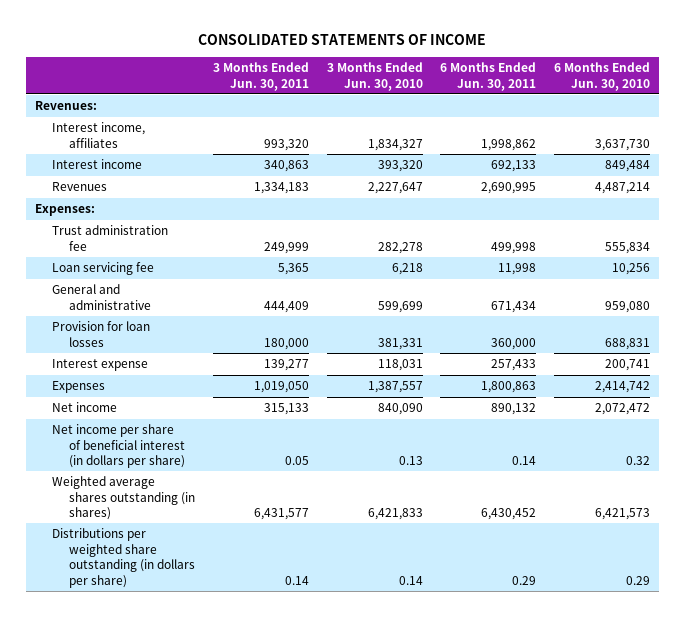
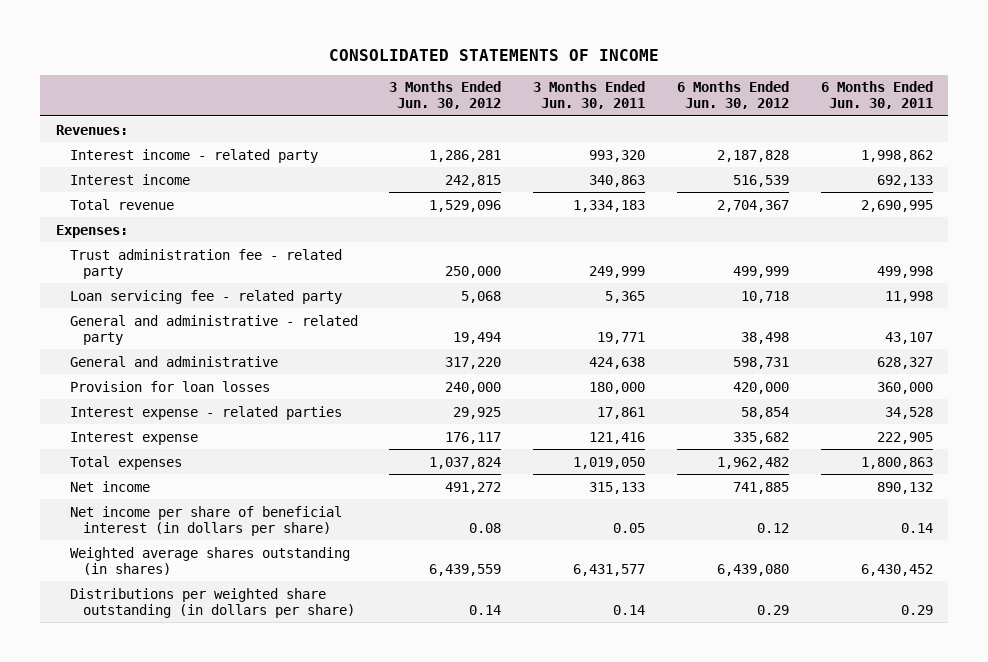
- | 3 Months Ended Jun. 30, 2011 | 3 Months Ended Jun. 30, 2010 | 6 Months Ended Jun. 30, 2011 | 6 Months Ended Jun. 30, 2010
+ | 3 Months Ended Jun. 30, 2012 | 3 Months Ended Jun. 30, 2011 | 6 Months Ended Jun. 30, 2012 | 6 Months Ended Jun. 30, 2011
- Interest income, affiliates | 993,320 | 1,834,327 | 1,998,862 | 3,637,730
+ Interest income - related party | 1,286,281 | 993,320 | 2,187,828 | 1,998,862
- Revenues | 1,334,183 | 2,227,647 | 2,690,995 | 4,487,214
+ Total revenue | 1,529,096 | 1,334,183 | 2,704,367 | 2,690,995
- Trust administration fee | 249,999 | 282,278 | 499,998 | 555,834
- Loan servicing fee | 5,365 | 6,218 | 11,998 | 10,256
- General and administrative | 444,409 | 599,699 | 671,434 | 959,080
+ Trust administration fee - related party | 250,000 | 249,999 | 499,999 | 499,998
+ Loan servicing fee - related party | 5,068 | 5,365 | 10,718 | 11,998
+ General and administrative - related party | 19,494 | 19,771 | 38,498 | 43,107
+ General and administrative | 317,220 | 424,638 | 598,731 | 628,327
- Interest expense | 139,277 | 118,031 | 257,433 | 200,741
- Expenses | 1,019,050 | 1,387,557 | 1,800,863 | 2,414,742
+ Interest expense - related parties | 29,925 | 17,861 | 58,854 | 34,528
+ Interest expense | 176,117 | 121,416 | 335,682 | 222,905
+ Total expenses | 1,037,824 | 1,019,050 | 1,962,482 | 1,800,863

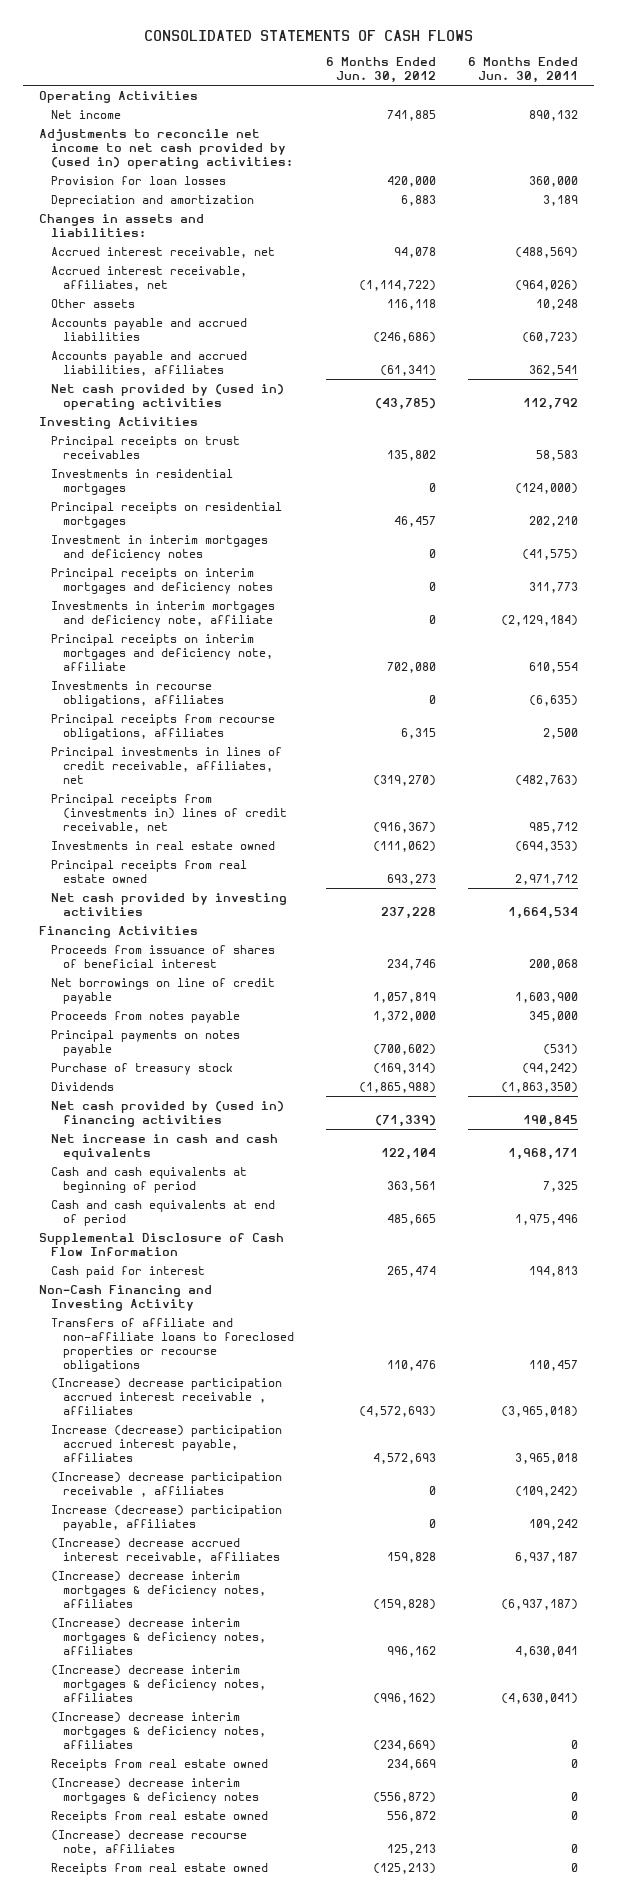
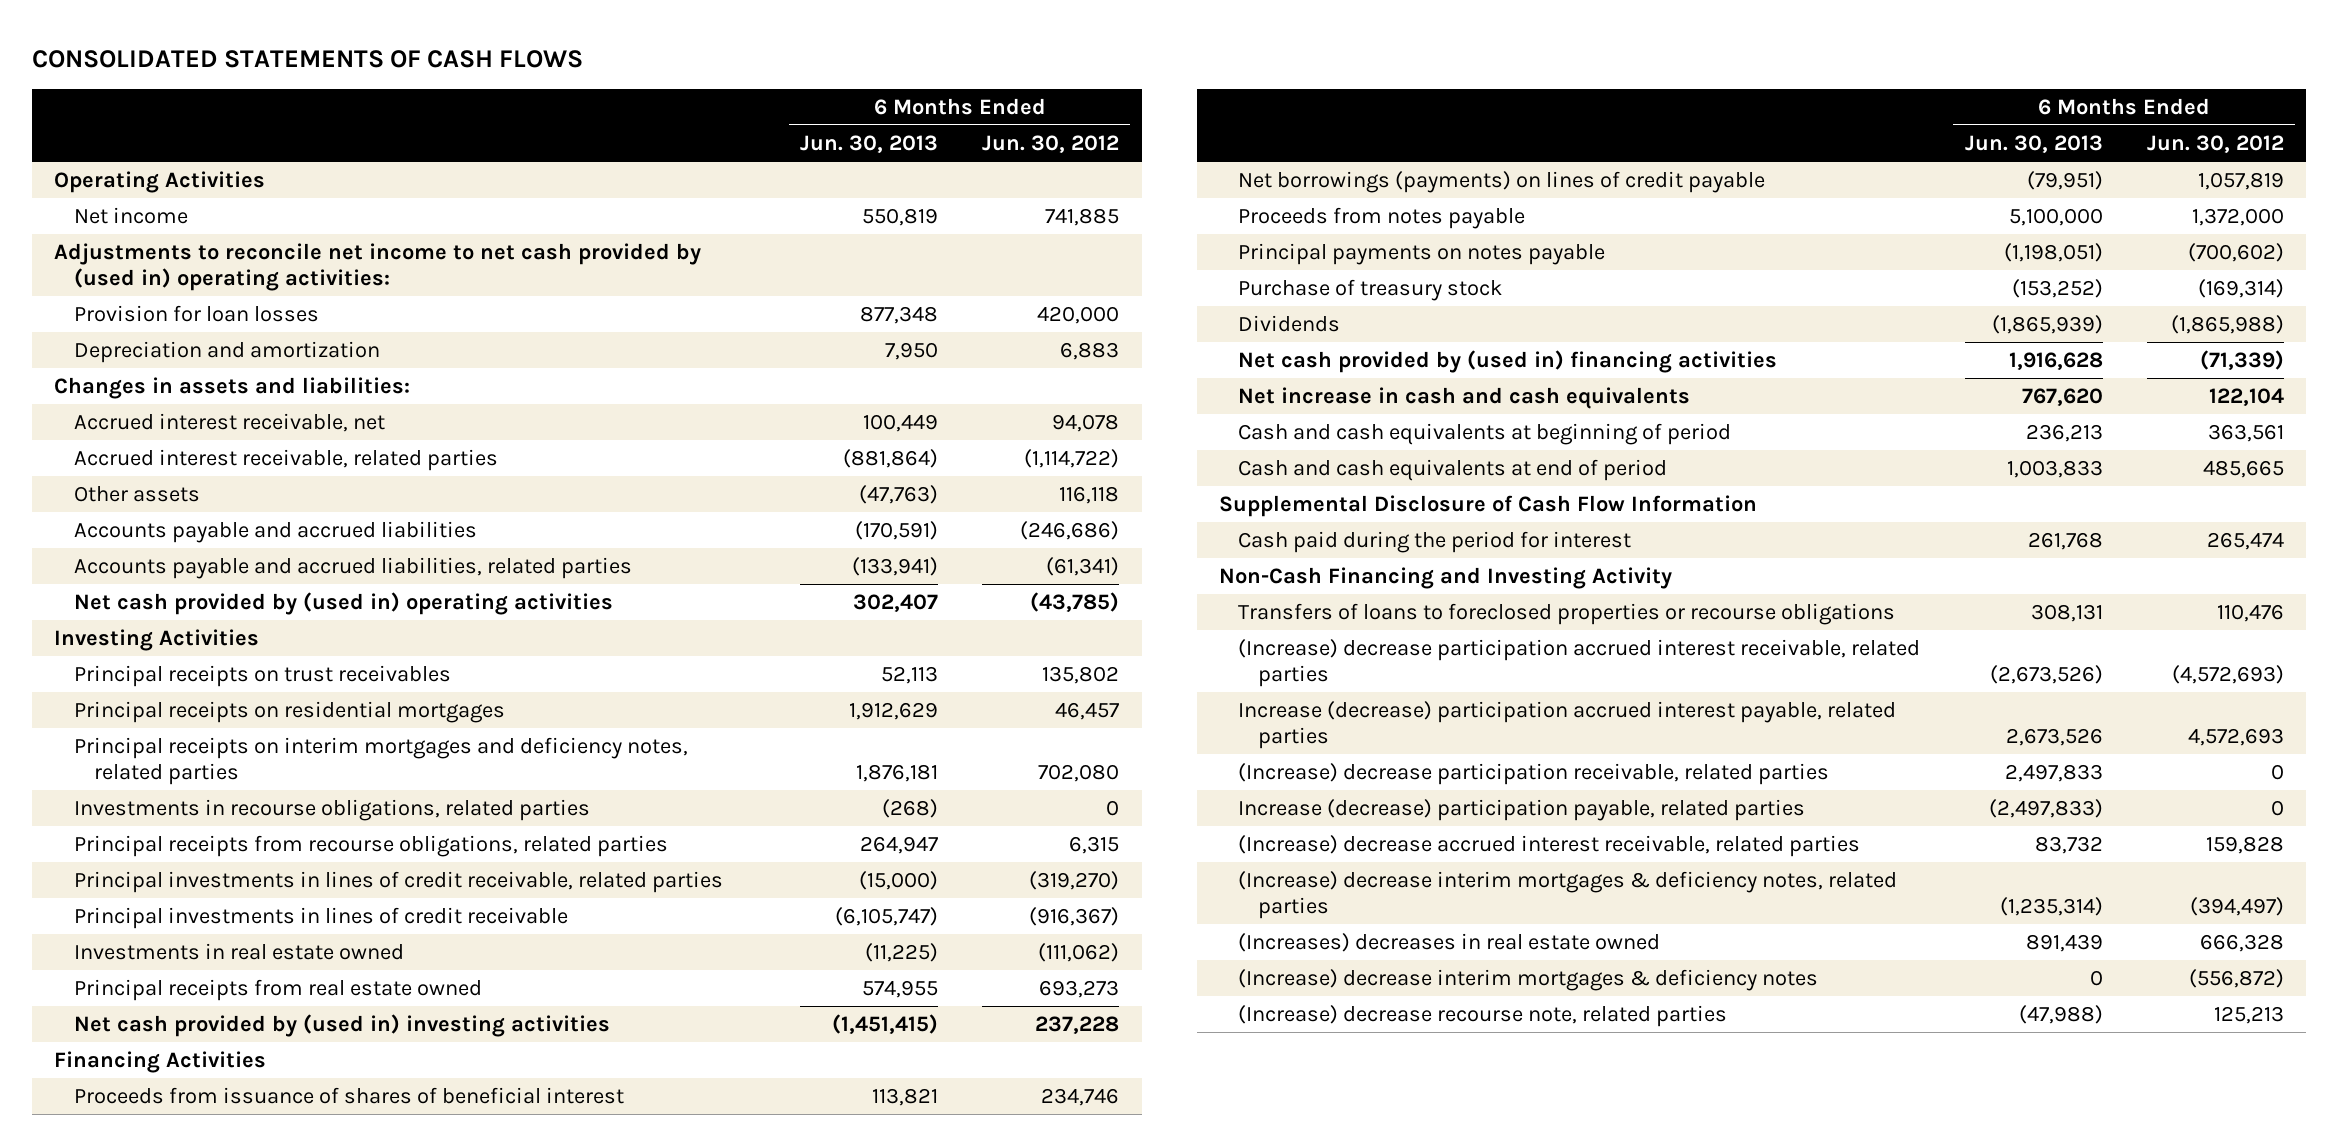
- | 6 Months Ended Jun. 30, 2012 | 6 Months Ended Jun. 30, 2011
+ | 6 Months Ended Jun. 30, 2013 | 6 Months Ended Jun. 30, 2012
- Accrued interest receivable, affiliates, net | (1,114,722) | (964,026)
+ Accrued interest receivable, related parties | (881,864) | (1,114,722)
- Accounts payable and accrued liabilities, affiliates | (61,341) | 362,541
+ Accounts payable and accrued liabilities, related parties | (133,941) | (61,341)
- Investments in residential mortgages | 0 | (124,000)
- Investment in interim mortgages and deficiency notes | 0 | (41,575)
- Principal receipts on interim mortgages and deficiency notes | 0 | 311,773
- Investments in interim mortgages and deficiency note, affiliate | 0 | (2,129,184)
- Principal receipts on interim mortgages and deficiency note, affiliate | 702,080 | 610,554
- Investments in recourse obligations, affiliates | 0 | (6,635)
- Principal receipts from recourse obligations, affiliates | 6,315 | 2,500
- Principal investments in lines of credit receivable, affiliates, net | (319,270) | (482,763)
- Principal receipts from (investments in) lines of credit receivable, net | (916,367) | 985,712
+ Principal receipts on interim mortgages and deficiency notes, related parties | 1,876,181 | 702,080
+ Investments in recourse obligations, related parties | (268) | 0
+ Principal receipts from recourse obligations, related parties | 264,947 | 6,315
+ Principal investments in lines of credit receivable, related parties | (15,000) | (319,270)
+ Principal investments in lines of credit receivable | (6,105,747) | (916,367)
- Net cash provided by investing activities | 237,228 | 1,664,534
+ Net cash provided by (used in) investing activities | (1,451,415) | 237,228
- Net borrowings on line of credit payable | 1,057,819 | 1,603,900
+ Net borrowings (payments) on lines of credit payable | (79,951) | 1,057,819
- Cash paid for interest | 265,474 | 194,813
+ Cash paid during the period for interest | 261,768 | 265,474
- Transfers of affiliate and non-affiliate loans to foreclosed properties or recourse obligations | 110,476 | 110,457
- (Increase) decrease participation accrued interest receivable , affiliates | (4,572,693) | (3,965,018)
- Increase (decrease) participation accrued interest payable, affiliates | 4,572,693 | 3,965,018
- (Increase) decrease participation receivable , affiliates | 0 | (109,242)
- Increase (decrease) participation payable, affiliates | 0 | 109,242
- (Increase) decrease accrued interest receivable, affiliates | 159,828 | 6,937,187
- (Increase) decrease interim mortgages & deficiency notes, affiliates | (159,828) | (6,937,187)
- (Increase) decrease interim mortgages & deficiency notes, affiliates | 996,162 | 4,630,041
- (Increase) decrease interim mortgages & deficiency notes, affiliates | (996,162) | (4,630,041)
- (Increase) decrease interim mortgages & deficiency notes, affiliates | (234,669) | 0
- Receipts from real estate owned | 234,669 | 0
+ Transfers of loans to foreclosed properties or recourse obligations | 308,131 | 110,476
+ (Increase) decrease participation accrued interest receivable, related parties | (2,673,526) | (4,572,693)
+ Increase (decrease) participation accrued interest payable, related parties | 2,673,526 | 4,572,693
+ (Increase) decrease participation receivable, related parties | 2,497,833 | 0
+ Increase (decrease) participation payable, related parties | (2,497,833) | 0
+ (Increase) decrease accrued interest receivable, related parties | 83,732 | 159,828
+ (Increase) decrease interim mortgages & deficiency notes, related parties | (1,235,314) | (394,497)
+ (Increases) decreases in real estate owned | 891,439 | 666,328
- Receipts from real estate owned | 556,872 | 0
- (Increase) decrease recourse note, affiliates | 125,213 | 0
- Receipts from real estate owned | (125,213) | 0
+ (Increase) decrease recourse note, related parties | (47,988) | 125,213

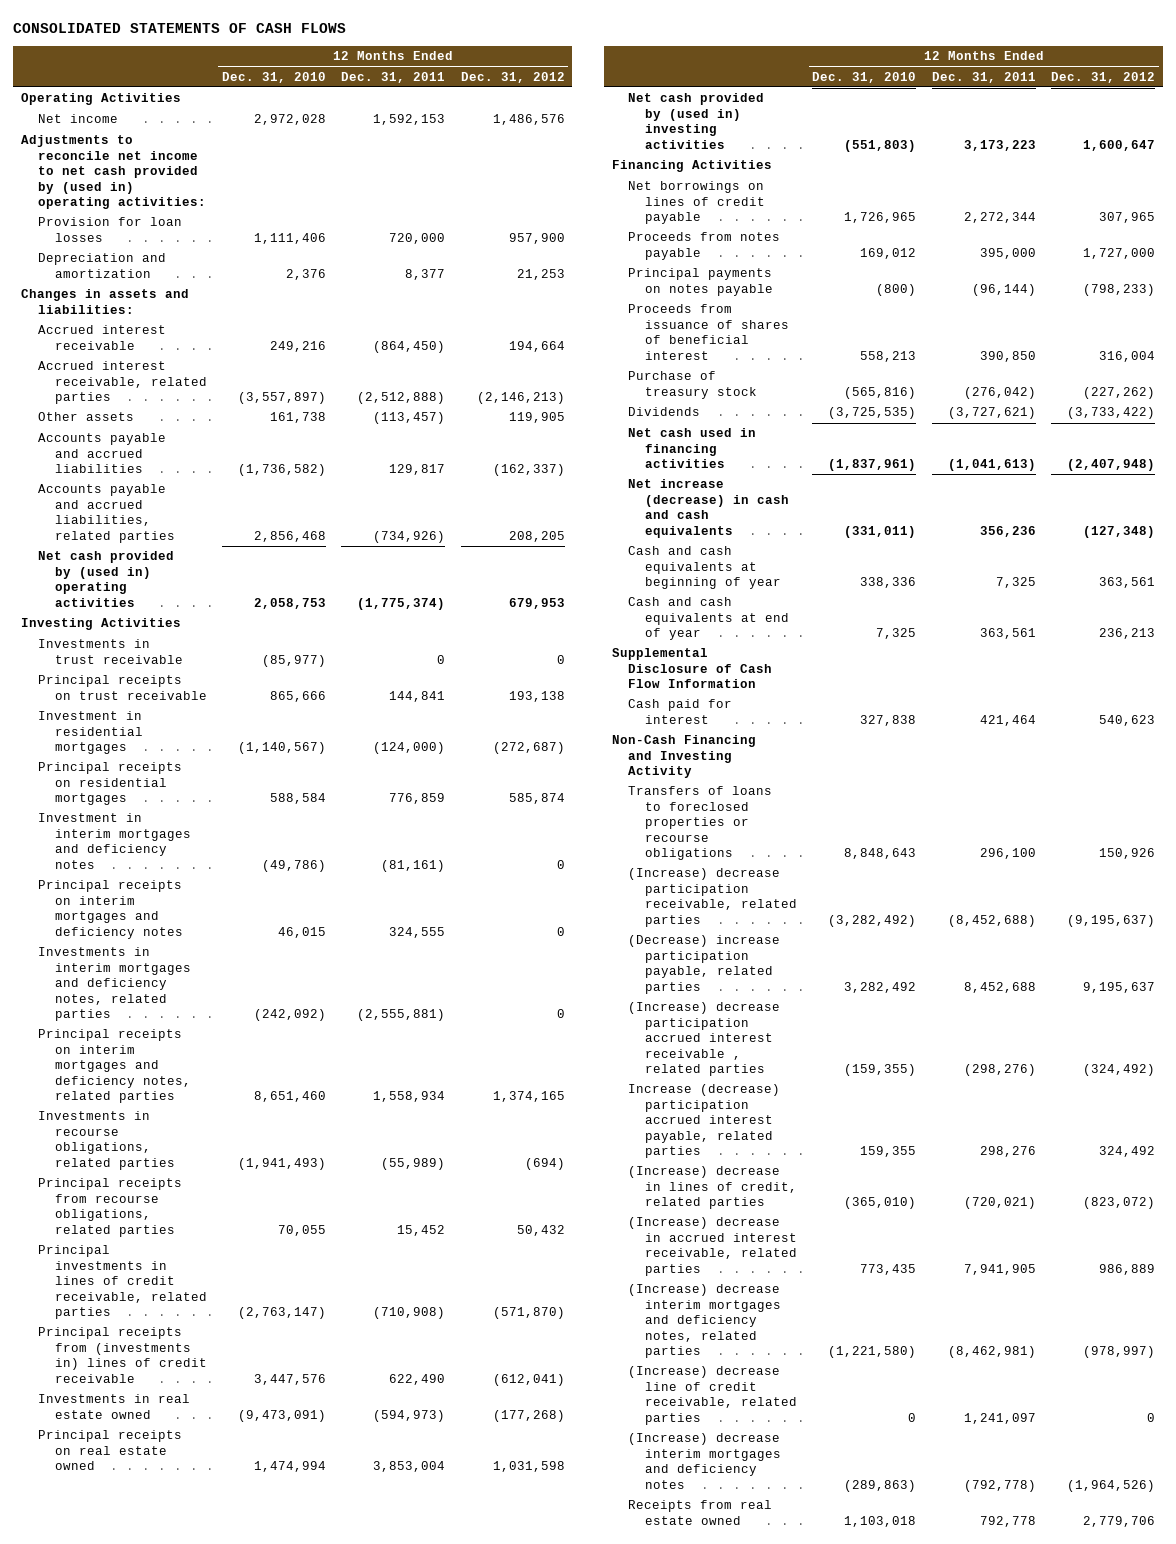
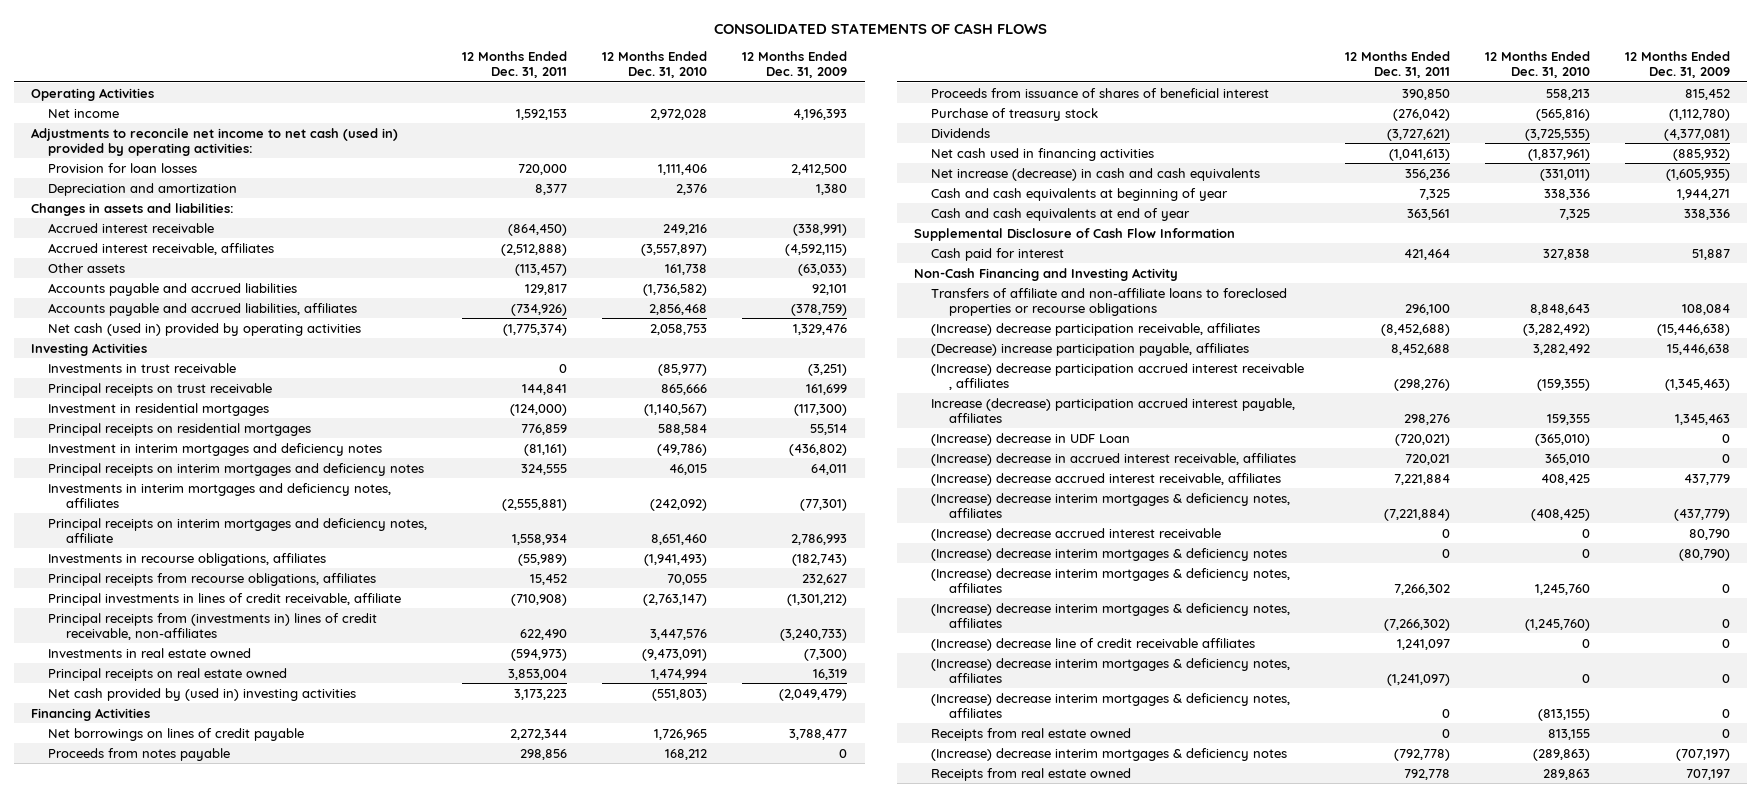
- | 12 Months Ended Dec. 31, 2010 | 12 Months Ended Dec. 31, 2011 | 12 Months Ended Dec. 31, 2012
+ | 12 Months Ended Dec. 31, 2011 | 12 Months Ended Dec. 31, 2010 | 12 Months Ended Dec. 31, 2009
- Adjustments to reconcile net income to net cash provided by (used in) operating activities:
+ Adjustments to reconcile net income to net cash (used in) provided by operating activities:
- Accrued interest receivable, related parties | (3,557,897) | (2,512,888) | (2,146,213)
+ Accrued interest receivable, affiliates | (2,512,888) | (3,557,897) | (4,592,115)
- Accounts payable and accrued liabilities, related parties | 2,856,468 | (734,926) | 208,205
- Net cash provided by (used in) operating activities | 2,058,753 | (1,775,374) | 679,953
+ Accounts payable and accrued liabilities, affiliates | (734,926) | 2,856,468 | (378,759)
+ Net cash (used in) provided by operating activities | (1,775,374) | 2,058,753 | 1,329,476
- Investments in interim mortgages and deficiency notes, related parties | (242,092) | (2,555,881) | 0
- Principal receipts on interim mortgages and deficiency notes, related parties | 8,651,460 | 1,558,934 | 1,374,165
- Investments in recourse obligations, related parties | (1,941,493) | (55,989) | (694)
- Principal receipts from recourse obligations, related parties | 70,055 | 15,452 | 50,432
- Principal investments in lines of credit receivable, related parties | (2,763,147) | (710,908) | (571,870)
- Principal receipts from (investments in) lines of credit receivable | 3,447,576 | 622,490 | (612,041)
+ Investments in interim mortgages and deficiency notes, affiliates | (2,555,881) | (242,092) | (77,301)
+ Principal receipts on interim mortgages and deficiency notes, affiliate | 1,558,934 | 8,651,460 | 2,786,993
+ Investments in recourse obligations, affiliates | (55,989) | (1,941,493) | (182,743)
+ Principal receipts from recourse obligations, affiliates | 15,452 | 70,055 | 232,627
+ Principal investments in lines of credit receivable, affiliate | (710,908) | (2,763,147) | (1,301,212)
+ Principal receipts from (investments in) lines of credit receivable, non-affiliates | 622,490 | 3,447,576 | (3,240,733)
- Proceeds from notes payable | 169,012 | 395,000 | 1,727,000
- Principal payments on notes payable | (800) | (96,144) | (798,233)
+ Proceeds from notes payable | 298,856 | 168,212 | 0
- Transfers of loans to foreclosed properties or recourse obligations | 8,848,643 | 296,100 | 150,926
- (Increase) decrease participation receivable, related parties | (3,282,492) | (8,452,688) | (9,195,637)
- (Decrease) increase participation payable, related parties | 3,282,492 | 8,452,688 | 9,195,637
- (Increase) decrease participation accrued interest receivable , related parties | (159,355) | (298,276) | (324,492)
- Increase (decrease) participation accrued interest payable, related parties | 159,355 | 298,276 | 324,492
- (Increase) decrease in lines of credit, related parties | (365,010) | (720,021) | (823,072)
- (Increase) decrease in accrued interest receivable, related parties | 773,435 | 7,941,905 | 986,889
- (Increase) decrease interim mortgages and deficiency notes, related parties | (1,221,580) | (8,462,981) | (978,997)
- (Increase) decrease line of credit receivable, related parties | 0 | 1,241,097 | 0
- (Increase) decrease interim mortgages and deficiency notes | (289,863) | (792,778) | (1,964,526)
- Receipts from real estate owned | 1,103,018 | 792,778 | 2,779,706
+ Transfers of affiliate and non-affiliate loans to foreclosed properties or recourse obligations | 296,100 | 8,848,643 | 108,084
+ (Increase) decrease participation receivable, affiliates | (8,452,688) | (3,282,492) | (15,446,638)
+ (Decrease) increase participation payable, affiliates | 8,452,688 | 3,282,492 | 15,446,638
+ (Increase) decrease participation accrued interest receivable , affiliates | (298,276) | (159,355) | (1,345,463)
+ Increase (decrease) participation accrued interest payable, affiliates | 298,276 | 159,355 | 1,345,463
+ (Increase) decrease in UDF Loan | (720,021) | (365,010) | 0
+ (Increase) decrease in accrued interest receivable, affiliates | 720,021 | 365,010 | 0
+ (Increase) decrease accrued interest receivable, affiliates | 7,221,884 | 408,425 | 437,779
+ (Increase) decrease interim mortgages & deficiency notes, affiliates | (7,221,884) | (408,425) | (437,779)
+ (Increase) decrease accrued interest receivable | 0 | 0 | 80,790
+ (Increase) decrease interim mortgages & deficiency notes | 0 | 0 | (80,790)
+ (Increase) decrease interim mortgages & deficiency notes, affiliates | 7,266,302 | 1,245,760 | 0
+ (Increase) decrease interim mortgages & deficiency notes, affiliates | (7,266,302) | (1,245,760) | 0
+ (Increase) decrease line of credit receivable affiliates | 1,241,097 | 0 | 0
+ (Increase) decrease interim mortgages & deficiency notes, affiliates | (1,241,097) | 0 | 0
+ (Increase) decrease interim mortgages & deficiency notes, affiliates | 0 | (813,155) | 0
+ Receipts from real estate owned | 0 | 813,155 | 0
+ (Increase) decrease interim mortgages & deficiency notes | (792,778) | (289,863) | (707,197)
+ Receipts from real estate owned | 792,778 | 289,863 | 707,197

